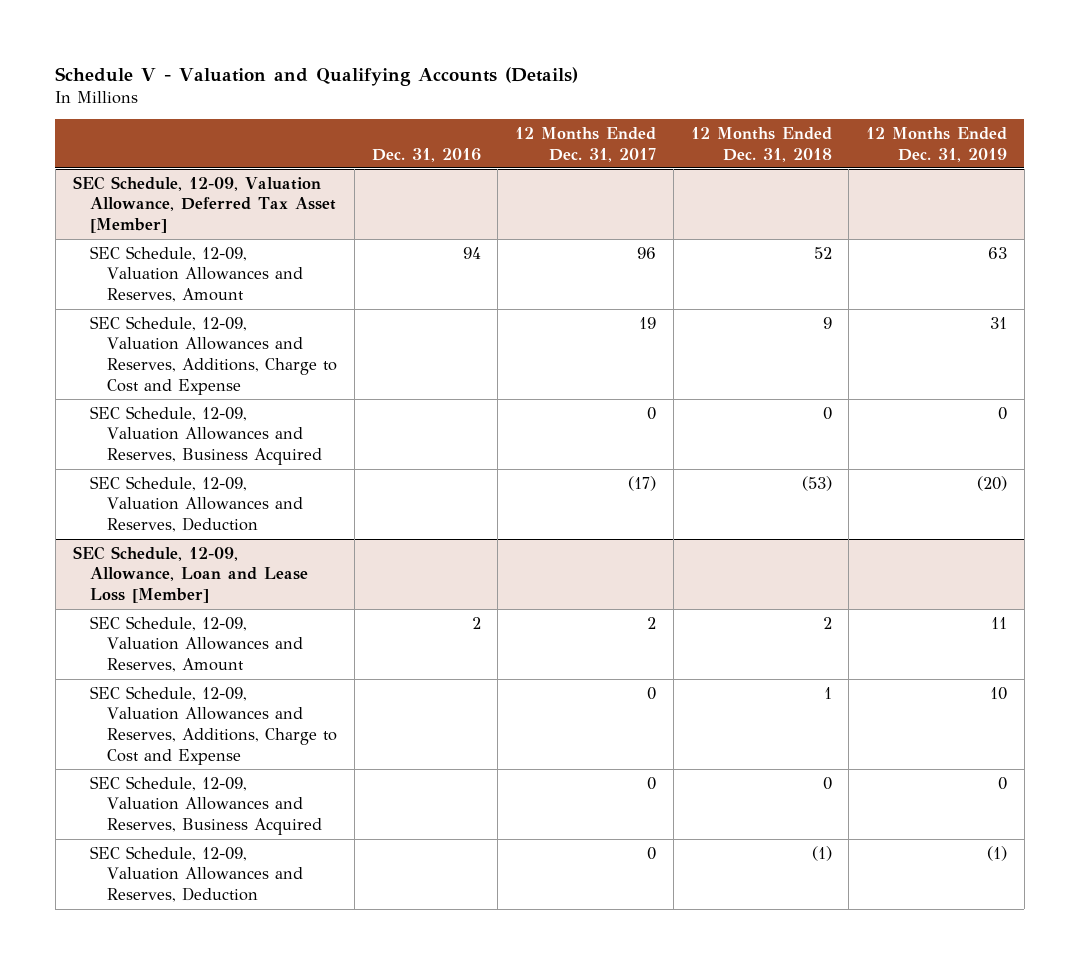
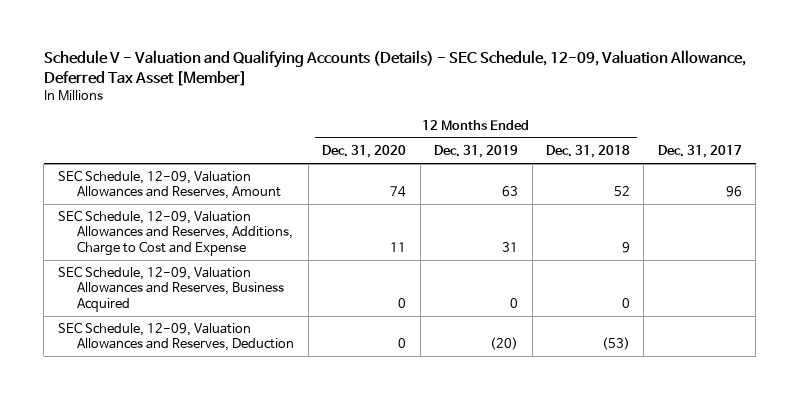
- Schedule V - Valuation and Qualifying Accounts (Details)
+ Schedule V - Valuation and Qualifying Accounts (Details) - SEC Schedule, 12-09, Valuation Allowance, Deferred Tax Asset [Member]
- | Dec. 31, 2016 | 12 Months Ended Dec. 31, 2017 | 12 Months Ended Dec. 31, 2018 | 12 Months Ended Dec. 31, 2019
+ | 12 Months Ended Dec. 31, 2020 | 12 Months Ended Dec. 31, 2019 | 12 Months Ended Dec. 31, 2018 | Dec. 31, 2017
- SEC Schedule, 12-09, Valuation Allowance, Deferred Tax Asset [Member]
- SEC Schedule, 12-09, Allowance, Loan and Lease Loss [Member]
- SEC Schedule, 12-09, Valuation Allowances and Reserves, Amount | 2 | 2 | 2 | 11
- SEC Schedule, 12-09, Valuation Allowances and Reserves, Additions, Charge to Cost and Expense | | 0 | 1 | 10
- SEC Schedule, 12-09, Valuation Allowances and Reserves, Business Acquired | | 0 | 0 | 0
- SEC Schedule, 12-09, Valuation Allowances and Reserves, Deduction | | 0 | (1) | (1)

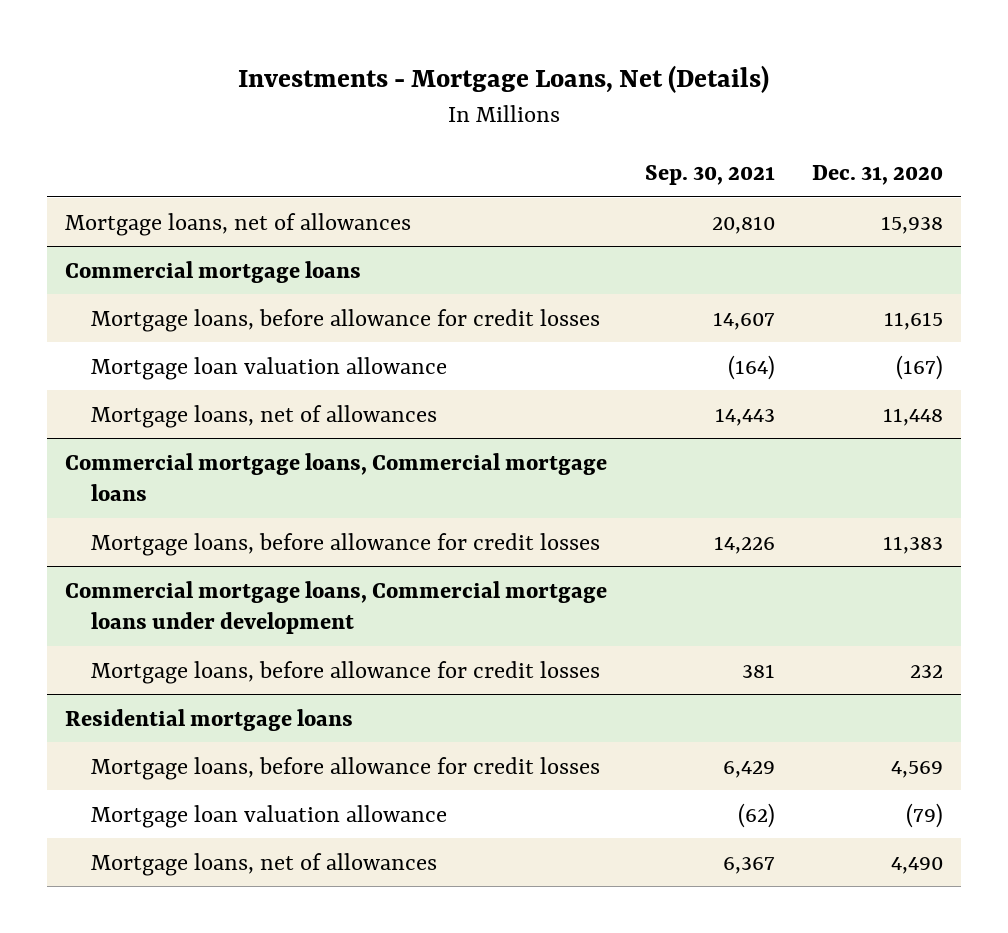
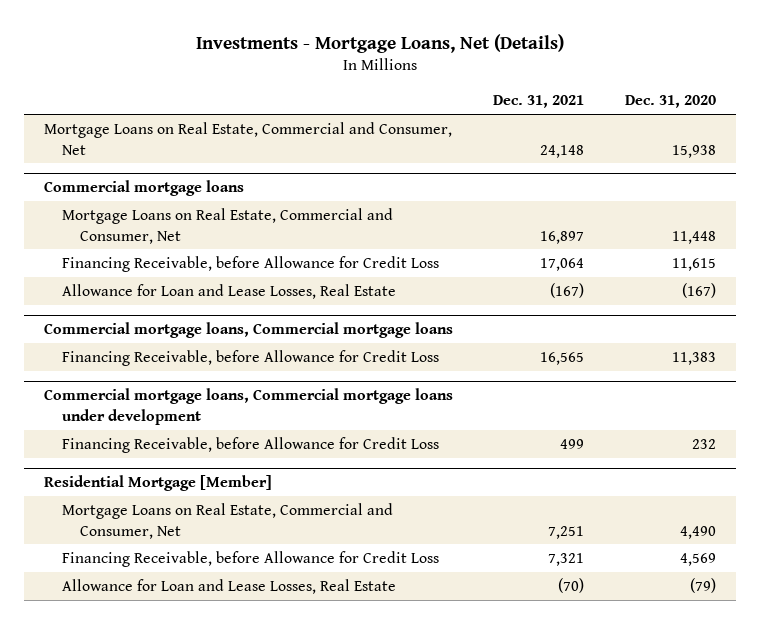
- | Sep. 30, 2021 | Dec. 31, 2020
+ | Dec. 31, 2021 | Dec. 31, 2020
- Mortgage loans, net of allowances | 20,810 | 15,938
+ Mortgage Loans on Real Estate, Commercial and Consumer, Net | 24,148 | 15,938
@ Commercial mortgage loans
- Mortgage loans, before allowance for credit losses | 14,607 | 11,615
- Mortgage loan valuation allowance | (164) | (167)
- Mortgage loans, net of allowances | 14,443 | 11,448
+ Mortgage Loans on Real Estate, Commercial and Consumer, Net | 16,897 | 11,448
+ Financing Receivable, before Allowance for Credit Loss | 17,064 | 11,615
+ Allowance for Loan and Lease Losses, Real Estate | (167) | (167)
@ Commercial mortgage loans, Commercial mortgage loans
- Mortgage loans, before allowance for credit losses | 14,226 | 11,383
+ Financing Receivable, before Allowance for Credit Loss | 16,565 | 11,383
@ Commercial mortgage loans, Commercial mortgage loans under development
- Mortgage loans, before allowance for credit losses | 381 | 232
- Residential mortgage loans
- Mortgage loans, before allowance for credit losses | 6,429 | 4,569
- Mortgage loan valuation allowance | (62) | (79)
- Mortgage loans, net of allowances | 6,367 | 4,490
@ Commercial mortgage loans, Commercial mortgage loans under development
+ Financing Receivable, before Allowance for Credit Loss | 499 | 232
+ Residential Mortgage [Member]
+ Mortgage Loans on Real Estate, Commercial and Consumer, Net | 7,251 | 4,490
+ Financing Receivable, before Allowance for Credit Loss | 7,321 | 4,569
+ Allowance for Loan and Lease Losses, Real Estate | (70) | (79)

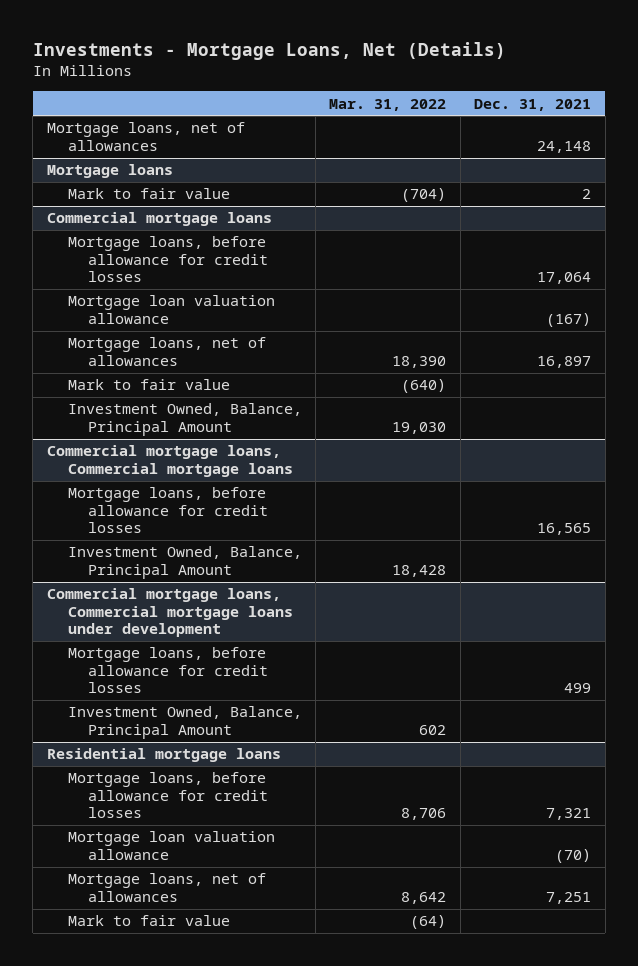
- | Dec. 31, 2021 | Dec. 31, 2020
+ | Mar. 31, 2022 | Dec. 31, 2021
- Mortgage Loans on Real Estate, Commercial and Consumer, Net | 24,148 | 15,938
+ Mortgage loans, net of allowances | | 24,148
+ Mortgage loans
+ Mark to fair value | (704) | 2
@ Commercial mortgage loans
- Mortgage Loans on Real Estate, Commercial and Consumer, Net | 16,897 | 11,448
- Financing Receivable, before Allowance for Credit Loss | 17,064 | 11,615
- Allowance for Loan and Lease Losses, Real Estate | (167) | (167)
+ Mortgage loans, before allowance for credit losses | | 17,064
+ Mortgage loan valuation allowance | | (167)
+ Mortgage loans, net of allowances | 18,390 | 16,897
+ Mark to fair value | (640) |
+ Investment Owned, Balance, Principal Amount | 19,030 |
@ Commercial mortgage loans, Commercial mortgage loans
- Financing Receivable, before Allowance for Credit Loss | 16,565 | 11,383
+ Mortgage loans, before allowance for credit losses | | 16,565
+ Investment Owned, Balance, Principal Amount | 18,428 |
@ Commercial mortgage loans, Commercial mortgage loans under development
- Financing Receivable, before Allowance for Credit Loss | 499 | 232
- Residential Mortgage [Member]
- Mortgage Loans on Real Estate, Commercial and Consumer, Net | 7,251 | 4,490
- Financing Receivable, before Allowance for Credit Loss | 7,321 | 4,569
- Allowance for Loan and Lease Losses, Real Estate | (70) | (79)
@ Commercial mortgage loans, Commercial mortgage loans under development
+ Mortgage loans, before allowance for credit losses | | 499
+ Investment Owned, Balance, Principal Amount | 602 |
+ Residential mortgage loans
+ Mortgage loans, before allowance for credit losses | 8,706 | 7,321
+ Mortgage loan valuation allowance | | (70)
+ Mortgage loans, net of allowances | 8,642 | 7,251
+ Mark to fair value | (64) |

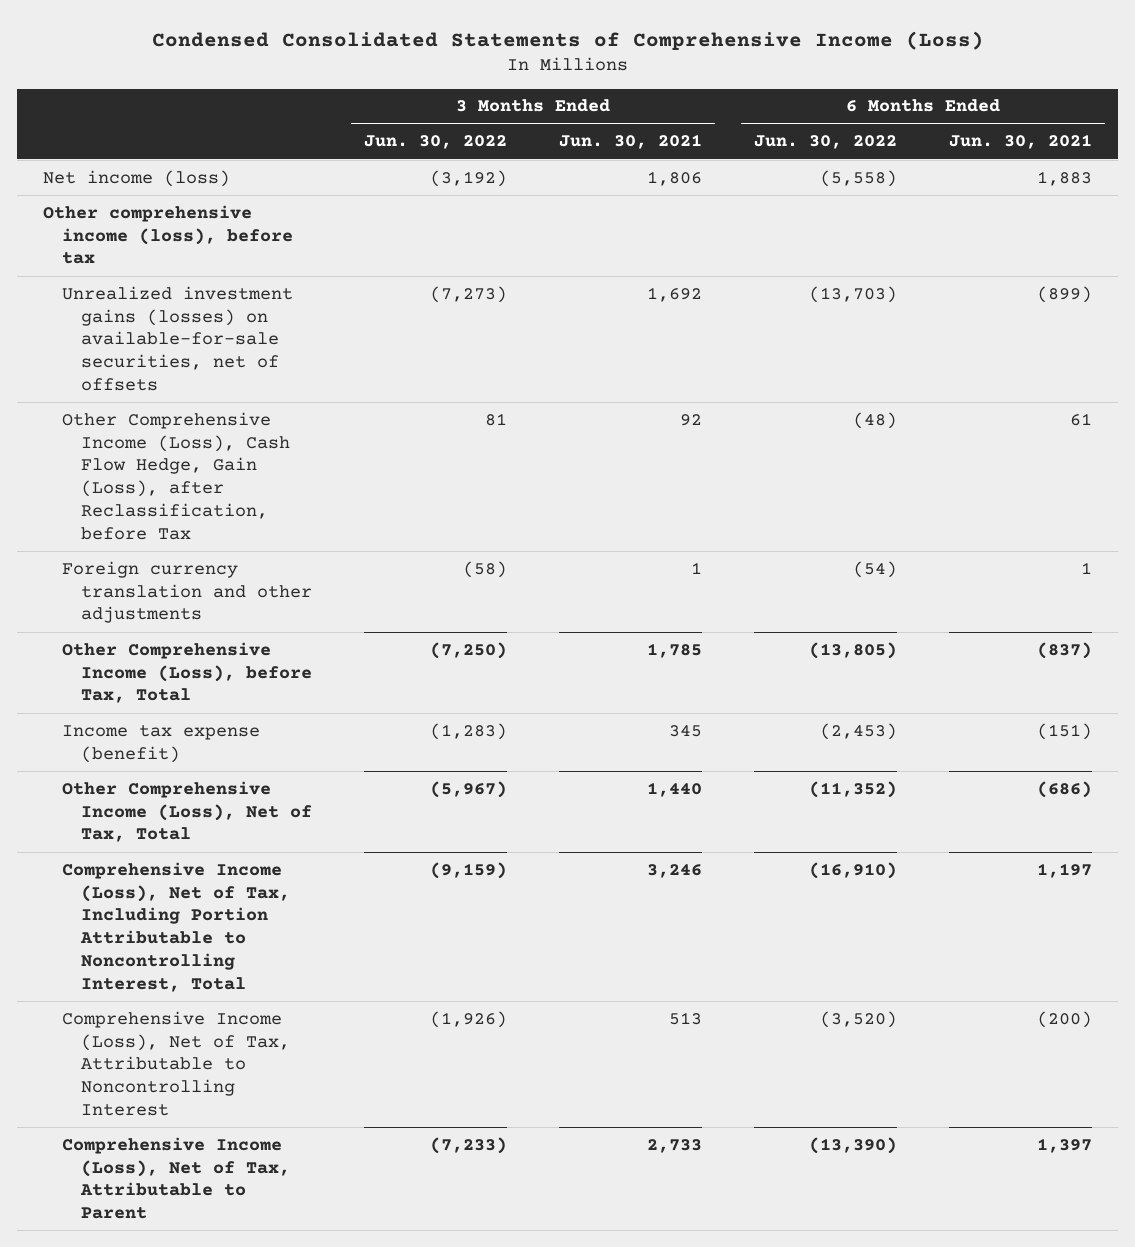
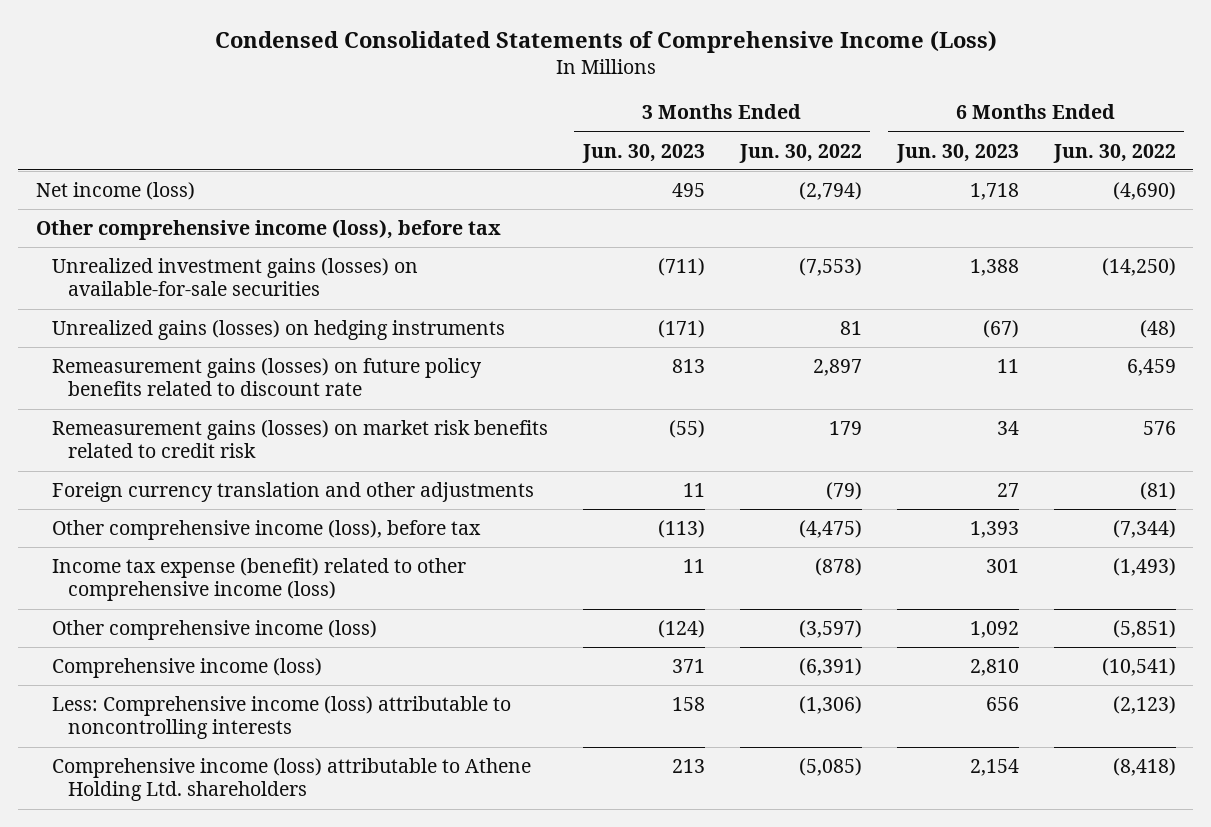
- | 3 Months Ended Jun. 30, 2022 | 3 Months Ended Jun. 30, 2021 | 6 Months Ended Jun. 30, 2022 | 6 Months Ended Jun. 30, 2021
+ | 3 Months Ended Jun. 30, 2023 | 3 Months Ended Jun. 30, 2022 | 6 Months Ended Jun. 30, 2023 | 6 Months Ended Jun. 30, 2022
- Net income (loss) | (3,192) | 1,806 | (5,558) | 1,883
+ Net income (loss) | 495 | (2,794) | 1,718 | (4,690)
- Unrealized investment gains (losses) on available-for-sale securities, net of offsets | (7,273) | 1,692 | (13,703) | (899)
- Other Comprehensive Income (Loss), Cash Flow Hedge, Gain (Loss), after Reclassification, before Tax | 81 | 92 | (48) | 61
- Foreign currency translation and other adjustments | (58) | 1 | (54) | 1
- Other Comprehensive Income (Loss), before Tax, Total | (7,250) | 1,785 | (13,805) | (837)
- Income tax expense (benefit) | (1,283) | 345 | (2,453) | (151)
- Other Comprehensive Income (Loss), Net of Tax, Total | (5,967) | 1,440 | (11,352) | (686)
- Comprehensive Income (Loss), Net of Tax, Including Portion Attributable to Noncontrolling Interest, Total | (9,159) | 3,246 | (16,910) | 1,197
- Comprehensive Income (Loss), Net of Tax, Attributable to Noncontrolling Interest | (1,926) | 513 | (3,520) | (200)
- Comprehensive Income (Loss), Net of Tax, Attributable to Parent | (7,233) | 2,733 | (13,390) | 1,397
+ Unrealized investment gains (losses) on available-for-sale securities | (711) | (7,553) | 1,388 | (14,250)
+ Unrealized gains (losses) on hedging instruments | (171) | 81 | (67) | (48)
+ Remeasurement gains (losses) on future policy benefits related to discount rate | 813 | 2,897 | 11 | 6,459
+ Remeasurement gains (losses) on market risk benefits related to credit risk | (55) | 179 | 34 | 576
+ Foreign currency translation and other adjustments | 11 | (79) | 27 | (81)
+ Other comprehensive income (loss), before tax | (113) | (4,475) | 1,393 | (7,344)
+ Income tax expense (benefit) related to other comprehensive income (loss) | 11 | (878) | 301 | (1,493)
+ Other comprehensive income (loss) | (124) | (3,597) | 1,092 | (5,851)
+ Comprehensive income (loss) | 371 | (6,391) | 2,810 | (10,541)
+ Less: Comprehensive income (loss) attributable to noncontrolling interests | 158 | (1,306) | 656 | (2,123)
+ Comprehensive income (loss) attributable to Athene Holding Ltd. shareholders | 213 | (5,085) | 2,154 | (8,418)

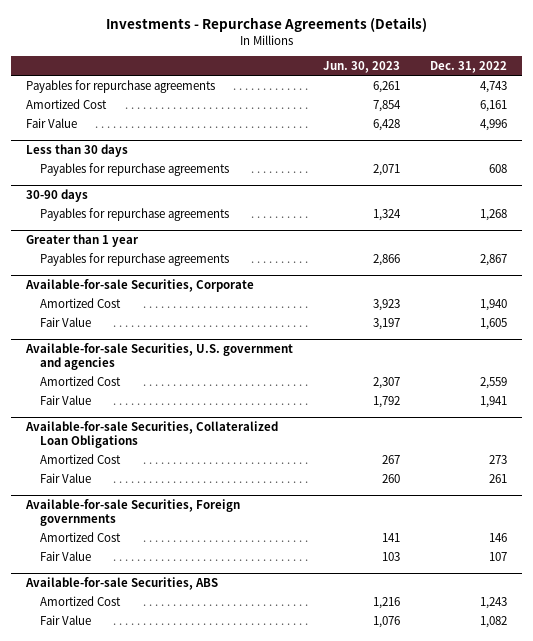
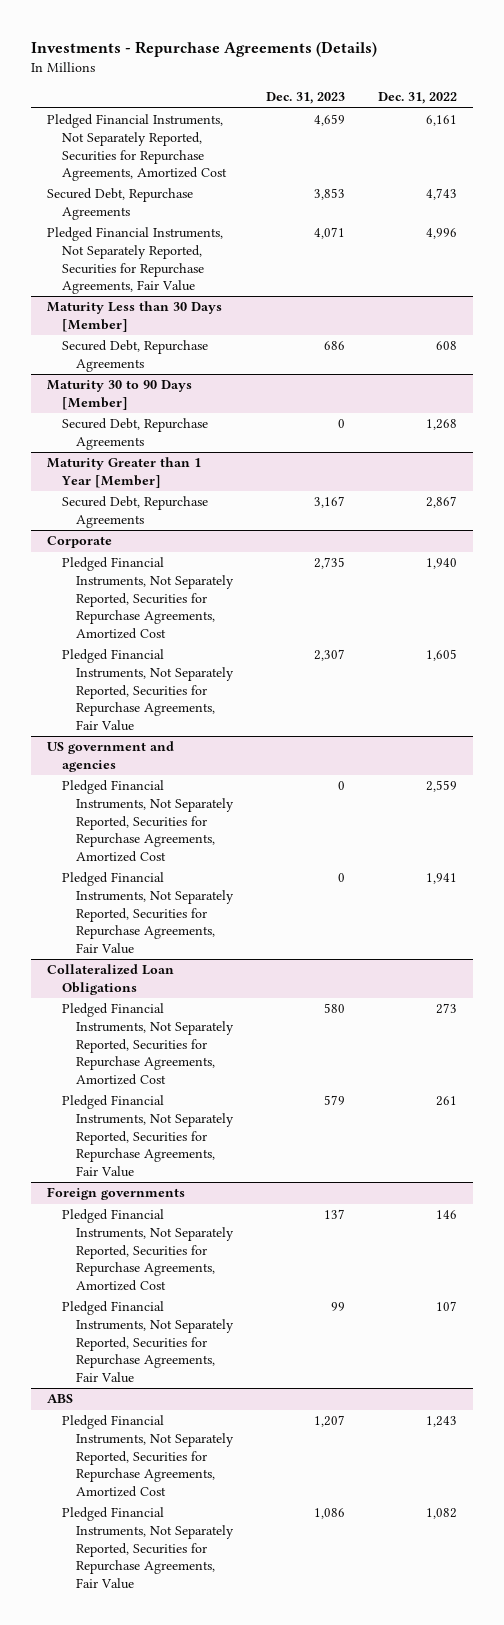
- | Jun. 30, 2023 | Dec. 31, 2022
+ | Dec. 31, 2023 | Dec. 31, 2022
- Payables for repurchase agreements | 6,261 | 4,743
- Amortized Cost | 7,854 | 6,161
- Fair Value | 6,428 | 4,996
- Less than 30 days
- Payables for repurchase agreements | 2,071 | 608
- 30-90 days
- Payables for repurchase agreements | 1,324 | 1,268
- Greater than 1 year
- Payables for repurchase agreements | 2,866 | 2,867
- Available-for-sale Securities, Corporate
- Amortized Cost | 3,923 | 1,940
- Fair Value | 3,197 | 1,605
- Available-for-sale Securities, U.S. government and agencies
- Amortized Cost | 2,307 | 2,559
- Fair Value | 1,792 | 1,941
- Available-for-sale Securities, Collateralized Loan Obligations
- Amortized Cost | 267 | 273
- Fair Value | 260 | 261
- Available-for-sale Securities, Foreign governments
- Amortized Cost | 141 | 146
- Fair Value | 103 | 107
- Available-for-sale Securities, ABS
- Amortized Cost | 1,216 | 1,243
- Fair Value | 1,076 | 1,082
+ Pledged Financial Instruments, Not Separately Reported, Securities for Repurchase Agreements, Amortized Cost | 4,659 | 6,161
+ Secured Debt, Repurchase Agreements | 3,853 | 4,743
+ Pledged Financial Instruments, Not Separately Reported, Securities for Repurchase Agreements, Fair Value | 4,071 | 4,996
+ Maturity Less than 30 Days [Member]
+ Secured Debt, Repurchase Agreements | 686 | 608
+ Maturity 30 to 90 Days [Member]
+ Secured Debt, Repurchase Agreements | 0 | 1,268
+ Maturity Greater than 1 Year [Member]
+ Secured Debt, Repurchase Agreements | 3,167 | 2,867
+ Corporate
+ Pledged Financial Instruments, Not Separately Reported, Securities for Repurchase Agreements, Amortized Cost | 2,735 | 1,940
+ Pledged Financial Instruments, Not Separately Reported, Securities for Repurchase Agreements, Fair Value | 2,307 | 1,605
+ US government and agencies
+ Pledged Financial Instruments, Not Separately Reported, Securities for Repurchase Agreements, Amortized Cost | 0 | 2,559
+ Pledged Financial Instruments, Not Separately Reported, Securities for Repurchase Agreements, Fair Value | 0 | 1,941
+ Collateralized Loan Obligations
+ Pledged Financial Instruments, Not Separately Reported, Securities for Repurchase Agreements, Amortized Cost | 580 | 273
+ Pledged Financial Instruments, Not Separately Reported, Securities for Repurchase Agreements, Fair Value | 579 | 261
+ Foreign governments
+ Pledged Financial Instruments, Not Separately Reported, Securities for Repurchase Agreements, Amortized Cost | 137 | 146
+ Pledged Financial Instruments, Not Separately Reported, Securities for Repurchase Agreements, Fair Value | 99 | 107
+ ABS
+ Pledged Financial Instruments, Not Separately Reported, Securities for Repurchase Agreements, Amortized Cost | 1,207 | 1,243
+ Pledged Financial Instruments, Not Separately Reported, Securities for Repurchase Agreements, Fair Value | 1,086 | 1,082

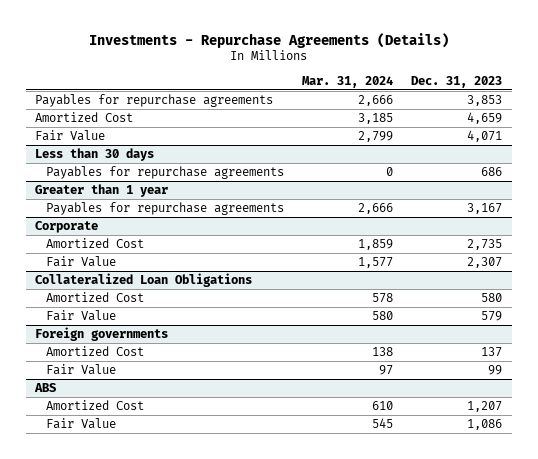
- | Dec. 31, 2023 | Dec. 31, 2022
+ | Mar. 31, 2024 | Dec. 31, 2023
- Pledged Financial Instruments, Not Separately Reported, Securities for Repurchase Agreements, Amortized Cost | 4,659 | 6,161
- Secured Debt, Repurchase Agreements | 3,853 | 4,743
- Pledged Financial Instruments, Not Separately Reported, Securities for Repurchase Agreements, Fair Value | 4,071 | 4,996
- Maturity Less than 30 Days [Member]
- Secured Debt, Repurchase Agreements | 686 | 608
- Maturity 30 to 90 Days [Member]
- Secured Debt, Repurchase Agreements | 0 | 1,268
- Maturity Greater than 1 Year [Member]
- Secured Debt, Repurchase Agreements | 3,167 | 2,867
+ Payables for repurchase agreements | 2,666 | 3,853
+ Amortized Cost | 3,185 | 4,659
+ Fair Value | 2,799 | 4,071
+ Less than 30 days
+ Payables for repurchase agreements | 0 | 686
+ Greater than 1 year
+ Payables for repurchase agreements | 2,666 | 3,167
@ Corporate
- Pledged Financial Instruments, Not Separately Reported, Securities for Repurchase Agreements, Amortized Cost | 2,735 | 1,940
- Pledged Financial Instruments, Not Separately Reported, Securities for Repurchase Agreements, Fair Value | 2,307 | 1,605
- US government and agencies
- Pledged Financial Instruments, Not Separately Reported, Securities for Repurchase Agreements, Amortized Cost | 0 | 2,559
- Pledged Financial Instruments, Not Separately Reported, Securities for Repurchase Agreements, Fair Value | 0 | 1,941
@ Corporate
+ Amortized Cost | 1,859 | 2,735
+ Fair Value | 1,577 | 2,307
@ Collateralized Loan Obligations
- Pledged Financial Instruments, Not Separately Reported, Securities for Repurchase Agreements, Amortized Cost | 580 | 273
- Pledged Financial Instruments, Not Separately Reported, Securities for Repurchase Agreements, Fair Value | 579 | 261
+ Amortized Cost | 578 | 580
+ Fair Value | 580 | 579
@ Foreign governments
- Pledged Financial Instruments, Not Separately Reported, Securities for Repurchase Agreements, Amortized Cost | 137 | 146
- Pledged Financial Instruments, Not Separately Reported, Securities for Repurchase Agreements, Fair Value | 99 | 107
+ Amortized Cost | 138 | 137
+ Fair Value | 97 | 99
@ ABS
- Pledged Financial Instruments, Not Separately Reported, Securities for Repurchase Agreements, Amortized Cost | 1,207 | 1,243
- Pledged Financial Instruments, Not Separately Reported, Securities for Repurchase Agreements, Fair Value | 1,086 | 1,082
+ Amortized Cost | 610 | 1,207
+ Fair Value | 545 | 1,086

